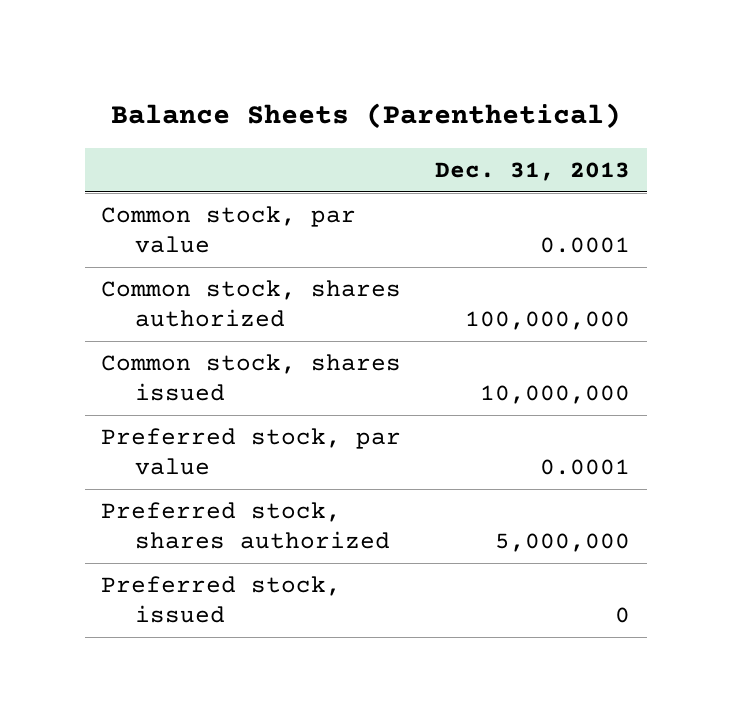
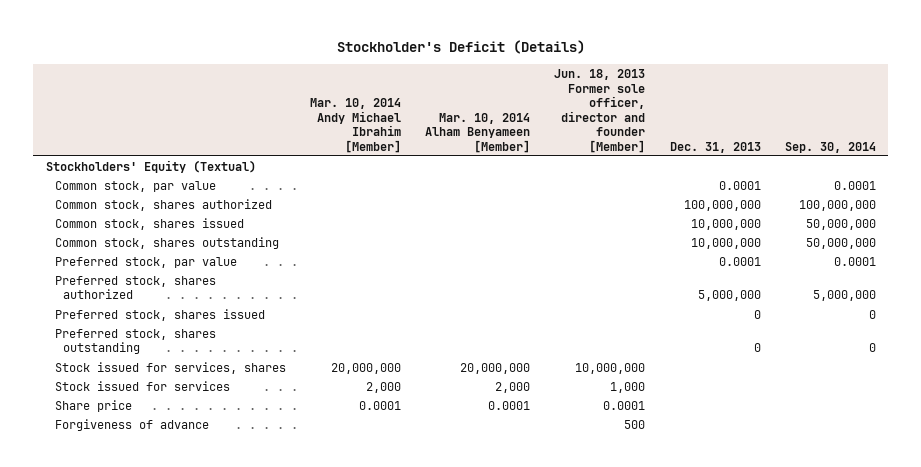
- Balance Sheets (Parenthetical)
+ Stockholder's Deficit (Details)
- | Dec. 31, 2013
+ | Mar. 10, 2014 Andy Michael Ibrahim [Member] | Mar. 10, 2014 Alham Benyameen [Member] | Jun. 18, 2013 Former sole officer, director and founder [Member] | Dec. 31, 2013 | Sep. 30, 2014
+ Stockholders' Equity (Textual)
+ Common stock, shares outstanding | | | | 10,000,000 | 50,000,000
- Preferred stock, issued | 0
+ Preferred stock, shares issued | | | | 0 | 0
+ Preferred stock, shares outstanding | | | | 0 | 0
+ Stock issued for services, shares | 20,000,000 | 20,000,000 | 10,000,000 | |
+ Stock issued for services | 2,000 | 2,000 | 1,000 | |
+ Share price | 0.0001 | 0.0001 | 0.0001 | |
+ Forgiveness of advance | | | 500 | |

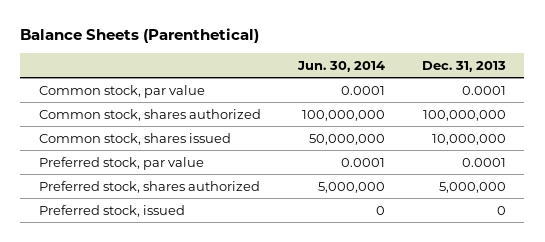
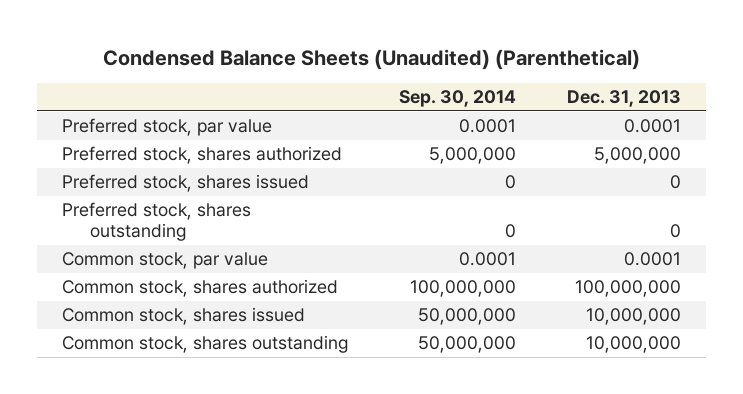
- Balance Sheets (Parenthetical)
+ Condensed Balance Sheets (Unaudited) (Parenthetical)
- | Jun. 30, 2014 | Dec. 31, 2013
+ | Sep. 30, 2014 | Dec. 31, 2013
moved up: Preferred stock, par value | 0.0001 | 0.0001
moved up: Preferred stock, shares authorized | 5,000,000 | 5,000,000
+ Preferred stock, shares issued | 0 | 0
+ Preferred stock, shares outstanding | 0 | 0
- Preferred stock, issued | 0 | 0
+ Common stock, shares outstanding | 50,000,000 | 10,000,000

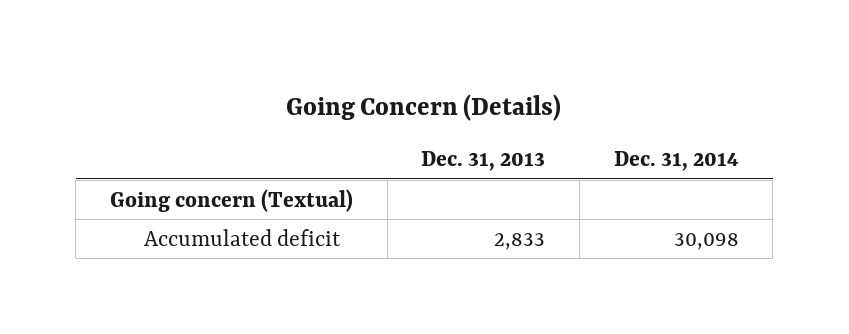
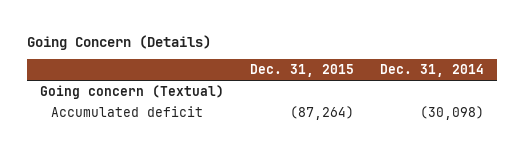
- | Dec. 31, 2013 | Dec. 31, 2014
+ | Dec. 31, 2015 | Dec. 31, 2014
- Accumulated deficit | 2,833 | 30,098
+ Accumulated deficit | (87,264) | (30,098)

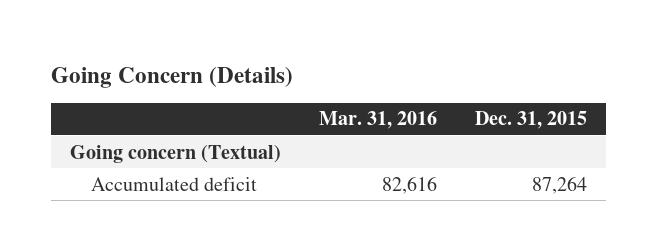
- | Dec. 31, 2015 | Dec. 31, 2014
+ | Mar. 31, 2016 | Dec. 31, 2015
- Accumulated deficit | (87,264) | (30,098)
+ Accumulated deficit | 82,616 | 87,264

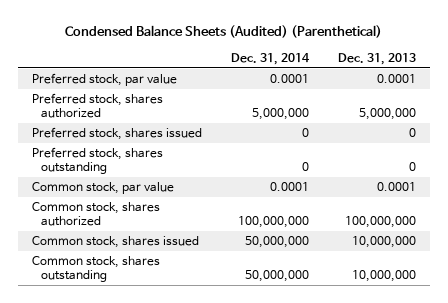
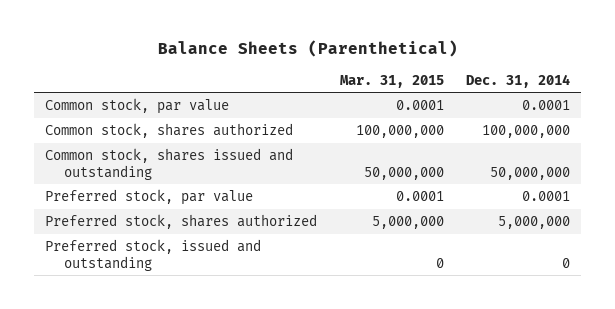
- Condensed Balance Sheets (Audited) (Parenthetical)
+ Balance Sheets (Parenthetical)
- | Dec. 31, 2014 | Dec. 31, 2013
+ | Mar. 31, 2015 | Dec. 31, 2014
- Preferred stock, shares issued | 0 | 0
- Preferred stock, shares outstanding | 0 | 0
- Common stock, shares issued | 50,000,000 | 10,000,000
- Common stock, shares outstanding | 50,000,000 | 10,000,000
+ Common stock, shares issued and outstanding | 50,000,000 | 50,000,000
moved down: Preferred stock, par value | 0.0001 | 0.0001
moved down: Preferred stock, shares authorized | 5,000,000 | 5,000,000
+ Preferred stock, issued and outstanding | 0 | 0

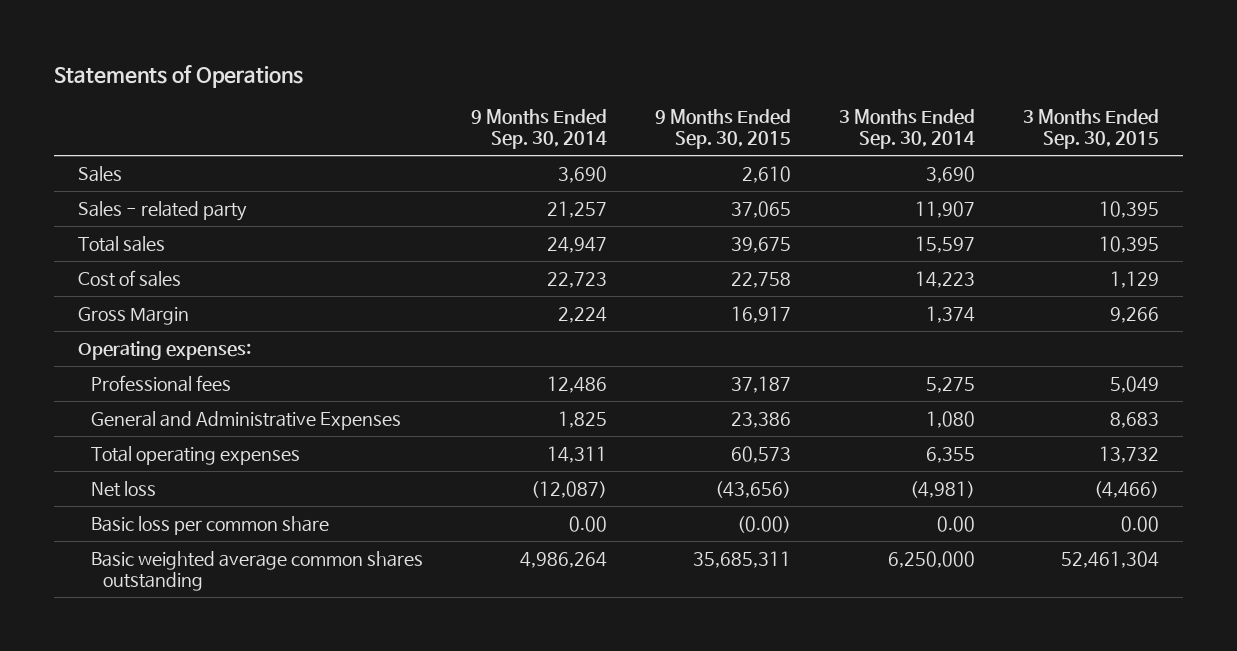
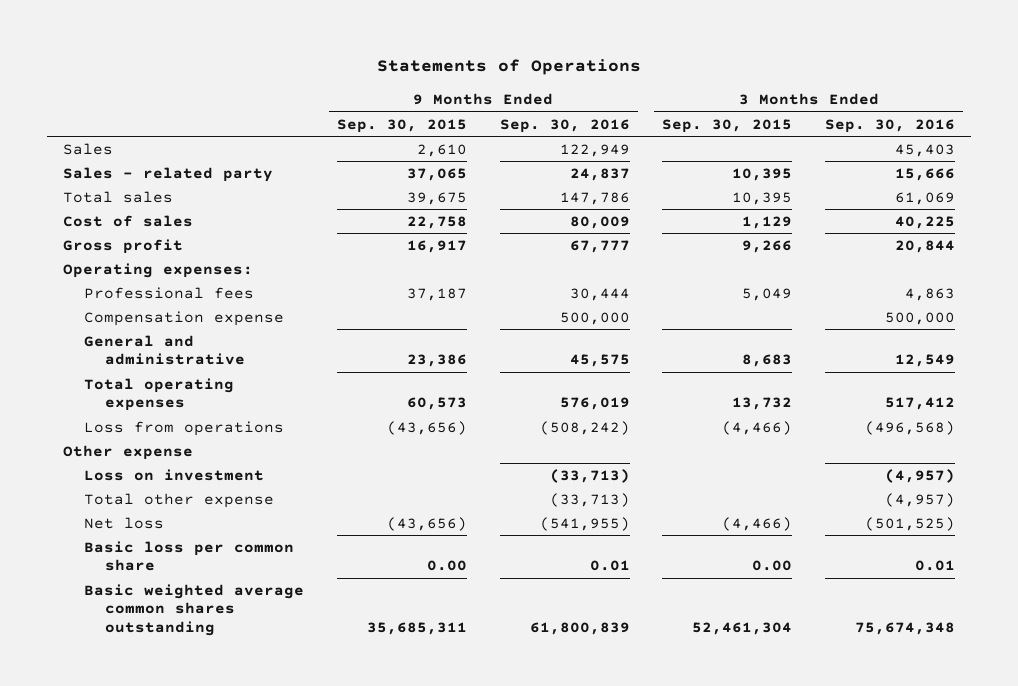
- | 9 Months Ended Sep. 30, 2014 | 9 Months Ended Sep. 30, 2015 | 3 Months Ended Sep. 30, 2014 | 3 Months Ended Sep. 30, 2015
+ | 9 Months Ended Sep. 30, 2015 | 9 Months Ended Sep. 30, 2016 | 3 Months Ended Sep. 30, 2015 | 3 Months Ended Sep. 30, 2016
- Gross Margin | 2,224 | 16,917 | 1,374 | 9,266
+ Gross profit | 16,917 | 67,777 | 9,266 | 20,844
- General and Administrative Expenses | 1,825 | 23,386 | 1,080 | 8,683
+ Compensation expense | | 500,000 | | 500,000
+ General and administrative | 23,386 | 45,575 | 8,683 | 12,549
+ Loss from operations | (43,656) | (508,242) | (4,466) | (496,568)
+ Other expense
+ Loss on investment | | (33,713) | | (4,957)
+ Total other expense | | (33,713) | | (4,957)
- Basic loss per common share | 0.00 | (0.00) | 0.00 | 0.00
+ Basic loss per common share | 0.00 | 0.01 | 0.00 | 0.01

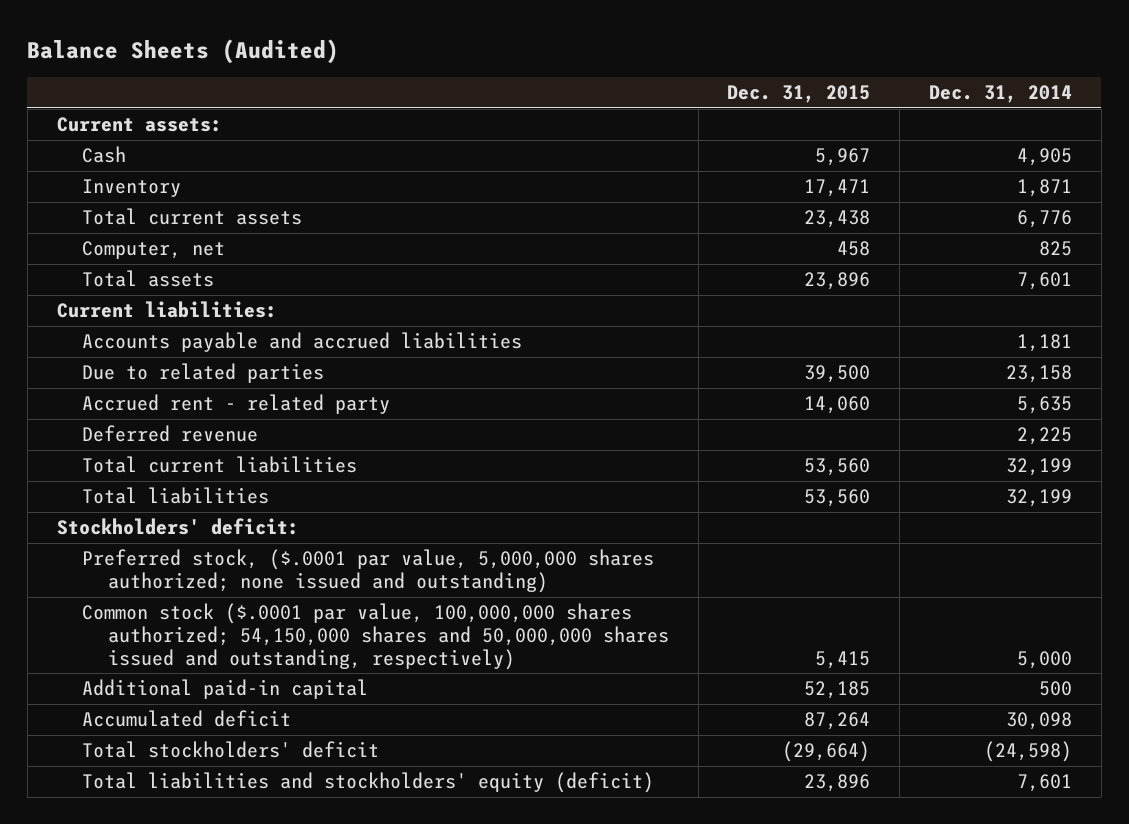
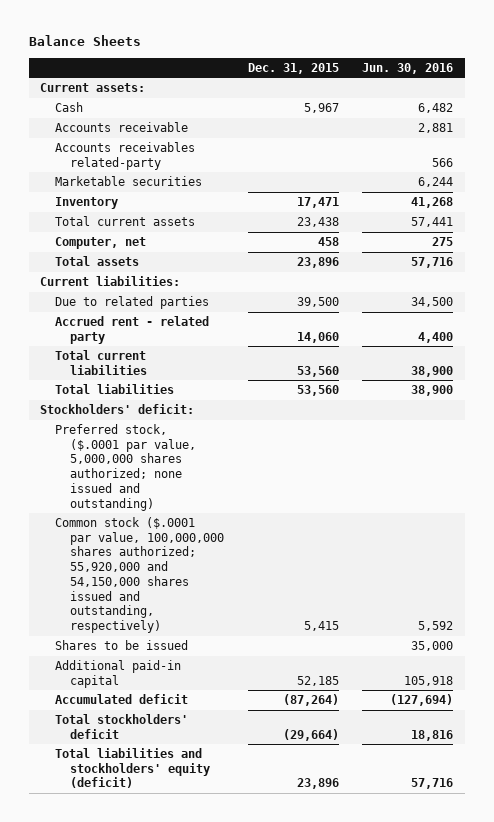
- Balance Sheets (Audited)
+ Balance Sheets
- | Dec. 31, 2015 | Dec. 31, 2014
+ | Dec. 31, 2015 | Jun. 30, 2016
+ Accounts receivable | | 2,881
+ Accounts receivables related-party | | 566
+ Marketable securities | | 6,244
- Accounts payable and accrued liabilities | | 1,181
- Deferred revenue | | 2,225
- Common stock ($.0001 par value, 100,000,000 shares authorized; 54,150,000 shares and 50,000,000 shares issued and outstanding, respectively) | 5,415 | 5,000
+ Common stock ($.0001 par value, 100,000,000 shares authorized; 55,920,000 and 54,150,000 shares issued and outstanding, respectively) | 5,415 | 5,592
+ Shares to be issued | | 35,000
- Accumulated deficit | 87,264 | 30,098
+ Accumulated deficit | (87,264) | (127,694)

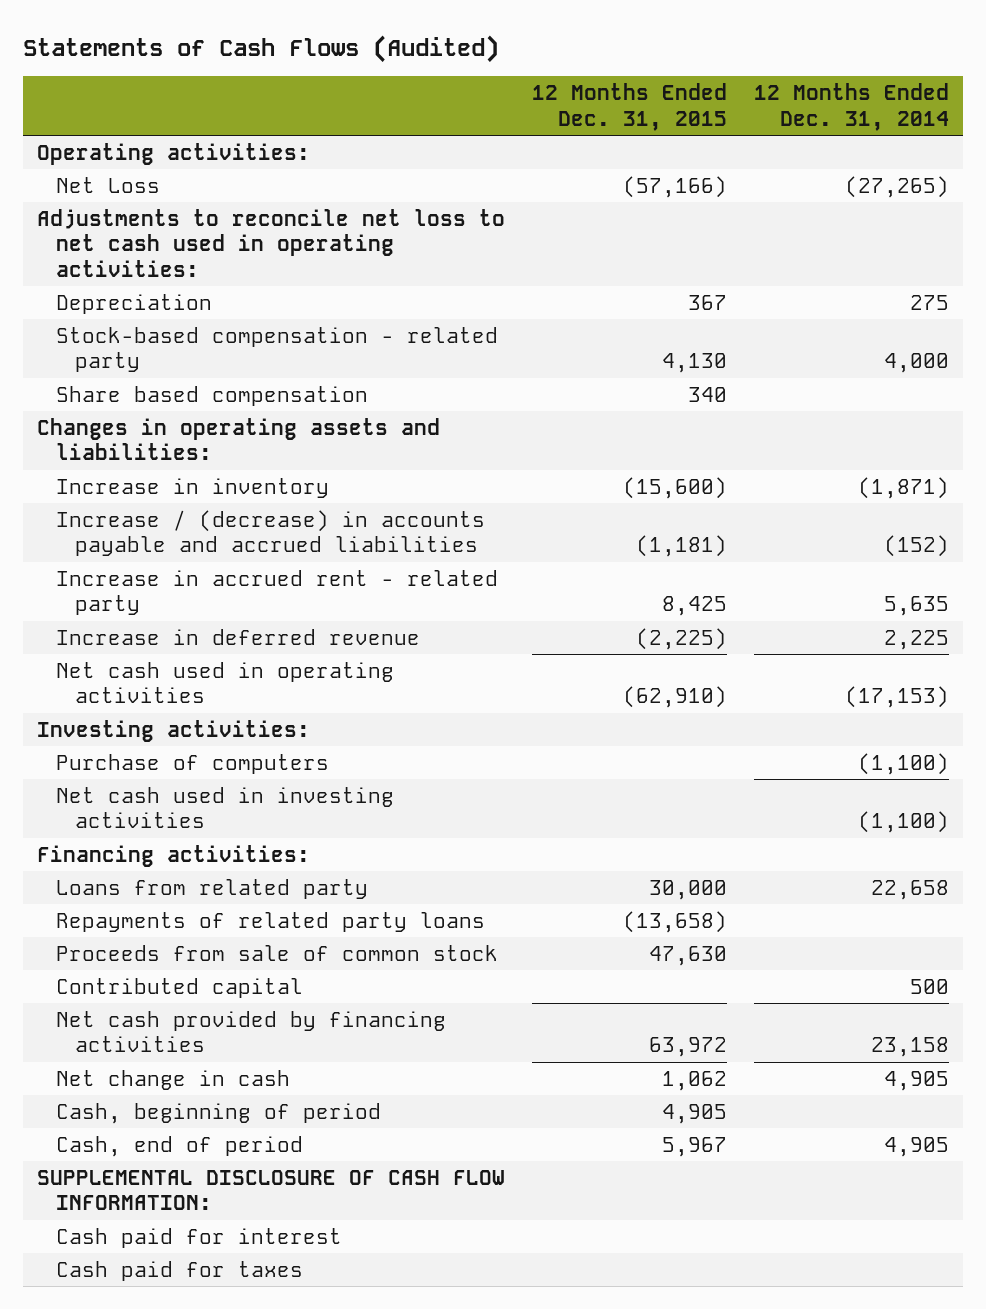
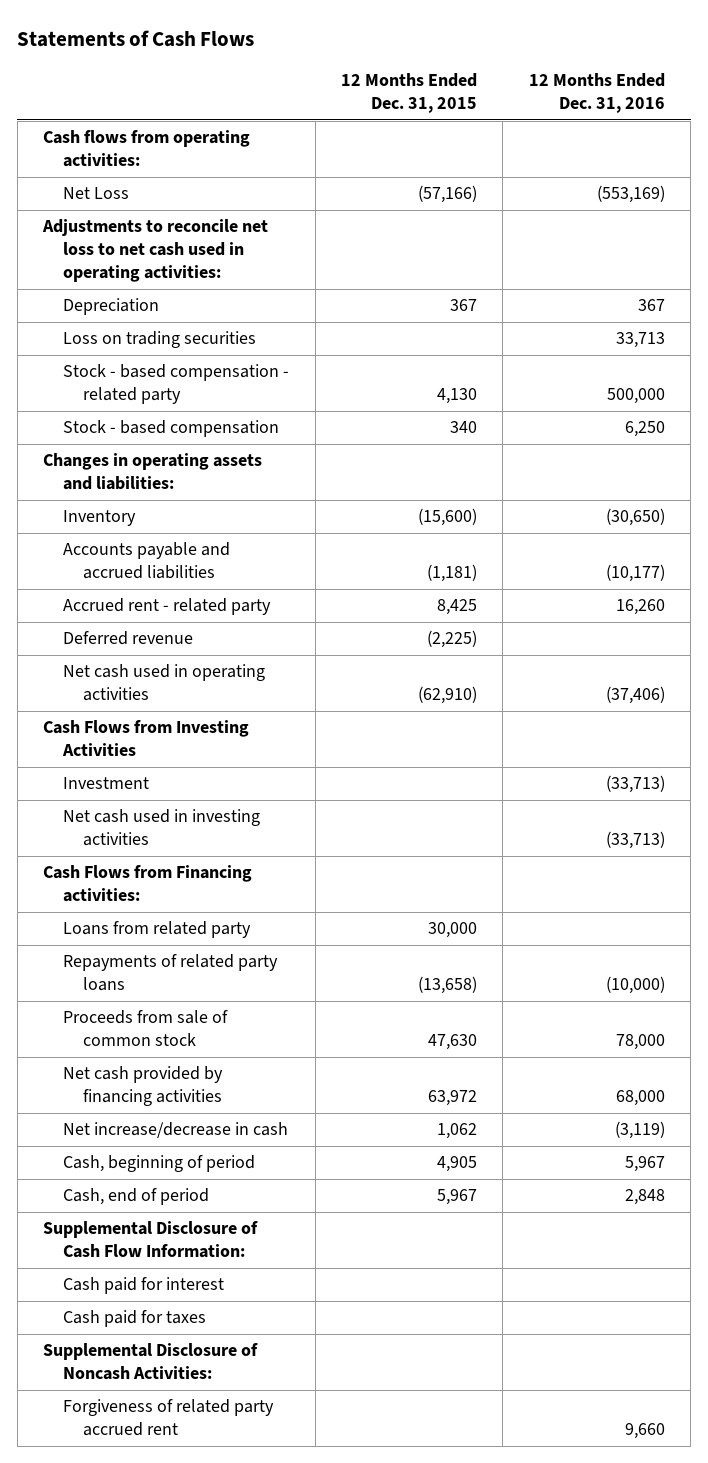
- Statements of Cash Flows (Audited)
+ Statements of Cash Flows
- | 12 Months Ended Dec. 31, 2015 | 12 Months Ended Dec. 31, 2014
+ | 12 Months Ended Dec. 31, 2015 | 12 Months Ended Dec. 31, 2016
- Operating activities:
+ Cash flows from operating activities:
- Stock-based compensation - related party | 4,130 | 4,000
- Share based compensation | 340 |
+ Loss on trading securities | | 33,713
+ Stock - based compensation - related party | 4,130 | 500,000
+ Stock - based compensation | 340 | 6,250
- Increase in inventory | (15,600) | (1,871)
- Increase / (decrease) in accounts payable and accrued liabilities | (1,181) | (152)
- Increase in accrued rent - related party | 8,425 | 5,635
- Increase in deferred revenue | (2,225) | 2,225
+ Inventory | (15,600) | (30,650)
+ Accounts payable and accrued liabilities | (1,181) | (10,177)
+ Accrued rent - related party | 8,425 | 16,260
+ Deferred revenue | (2,225) |
- Investing activities:
- Purchase of computers | | (1,100)
+ Cash Flows from Investing Activities
+ Investment | | (33,713)
- Financing activities:
+ Cash Flows from Financing activities:
- Contributed capital | | 500
- Net change in cash | 1,062 | 4,905
+ Net increase/decrease in cash | 1,062 | (3,119)
- SUPPLEMENTAL DISCLOSURE OF CASH FLOW INFORMATION:
+ Supplemental Disclosure of Cash Flow Information:
+ Supplemental Disclosure of Noncash Activities:
+ Forgiveness of related party accrued rent | | 9,660

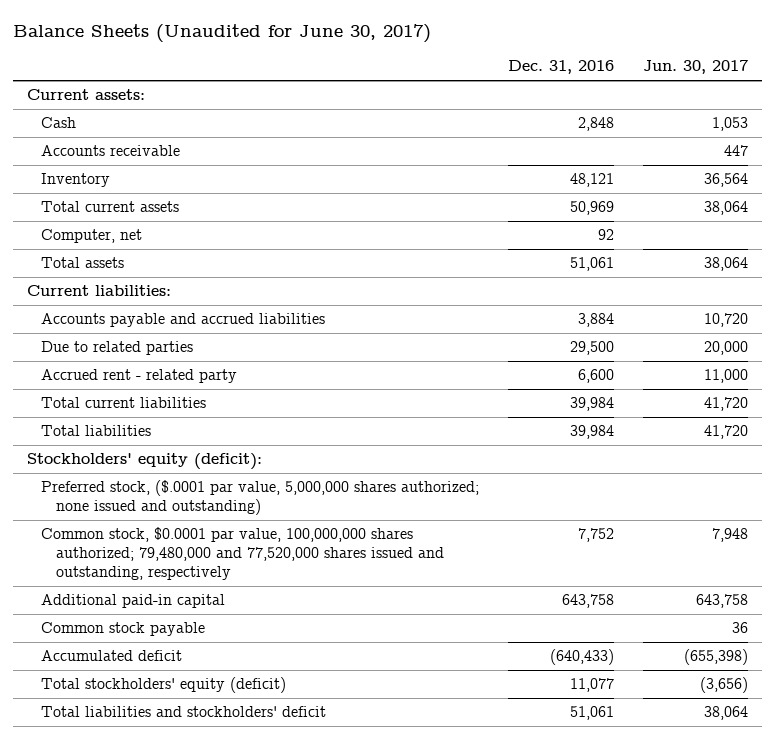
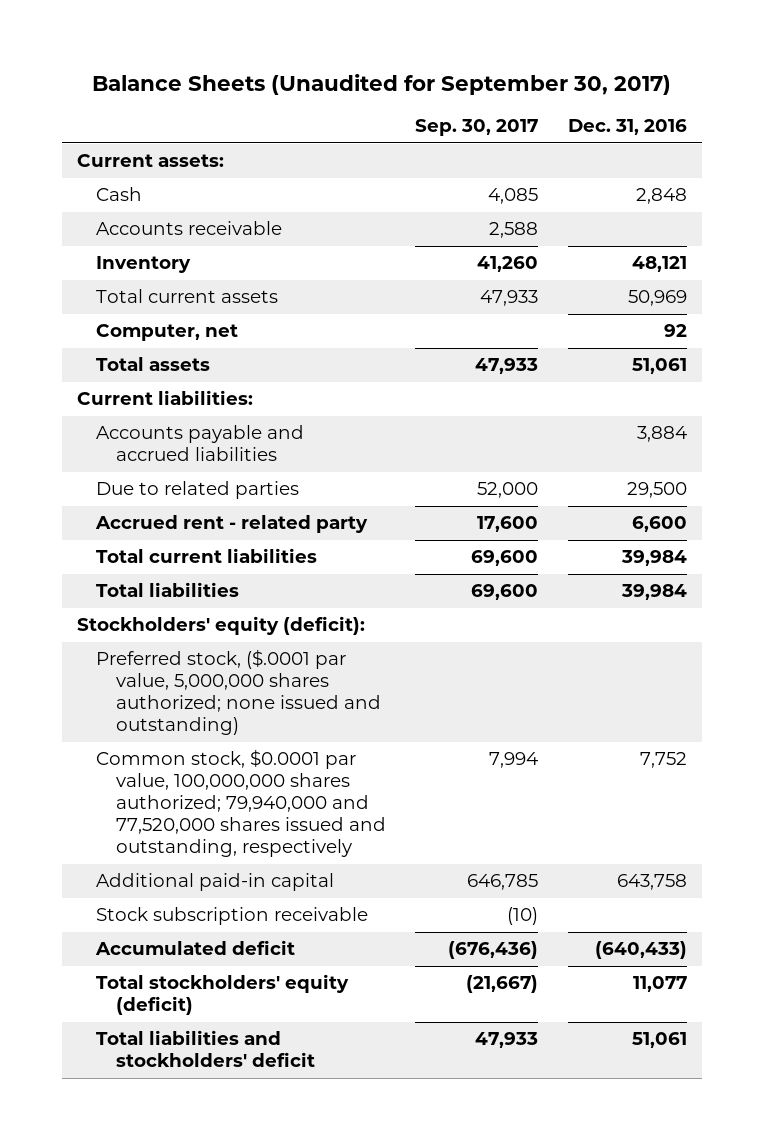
- Balance Sheets (Unaudited for June 30, 2017)
+ Balance Sheets (Unaudited for September 30, 2017)
- | Dec. 31, 2016 | Jun. 30, 2017
+ | Sep. 30, 2017 | Dec. 31, 2016
- Common stock, $0.0001 par value, 100,000,000 shares authorized; 79,480,000 and 77,520,000 shares issued and outstanding, respectively | 7,752 | 7,948
+ Common stock, $0.0001 par value, 100,000,000 shares authorized; 79,940,000 and 77,520,000 shares issued and outstanding, respectively | 7,994 | 7,752
- Common stock payable | | 36
+ Stock subscription receivable | (10) |

